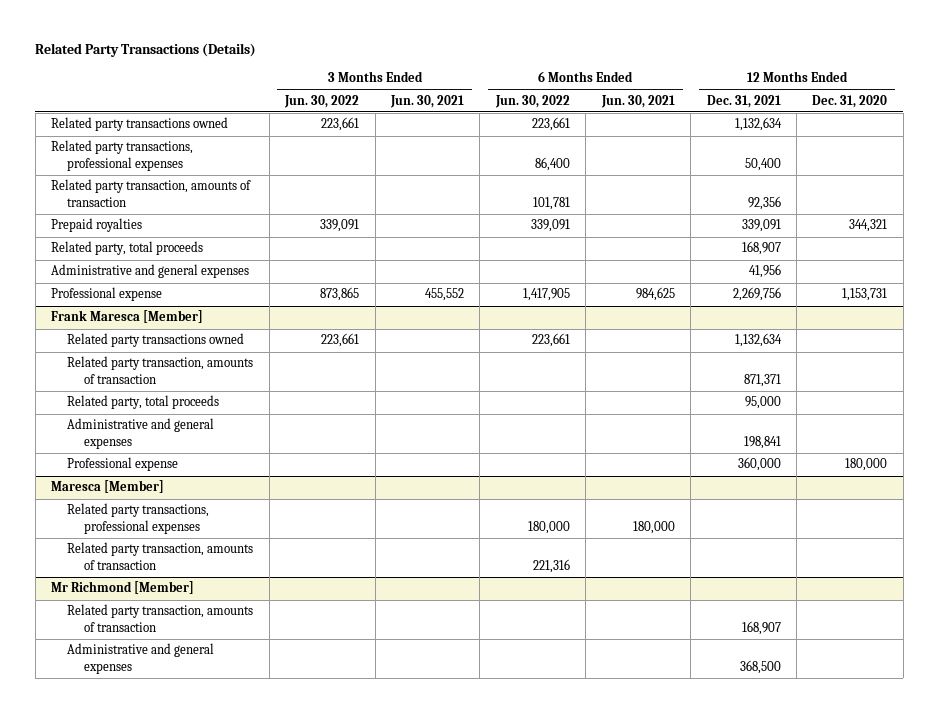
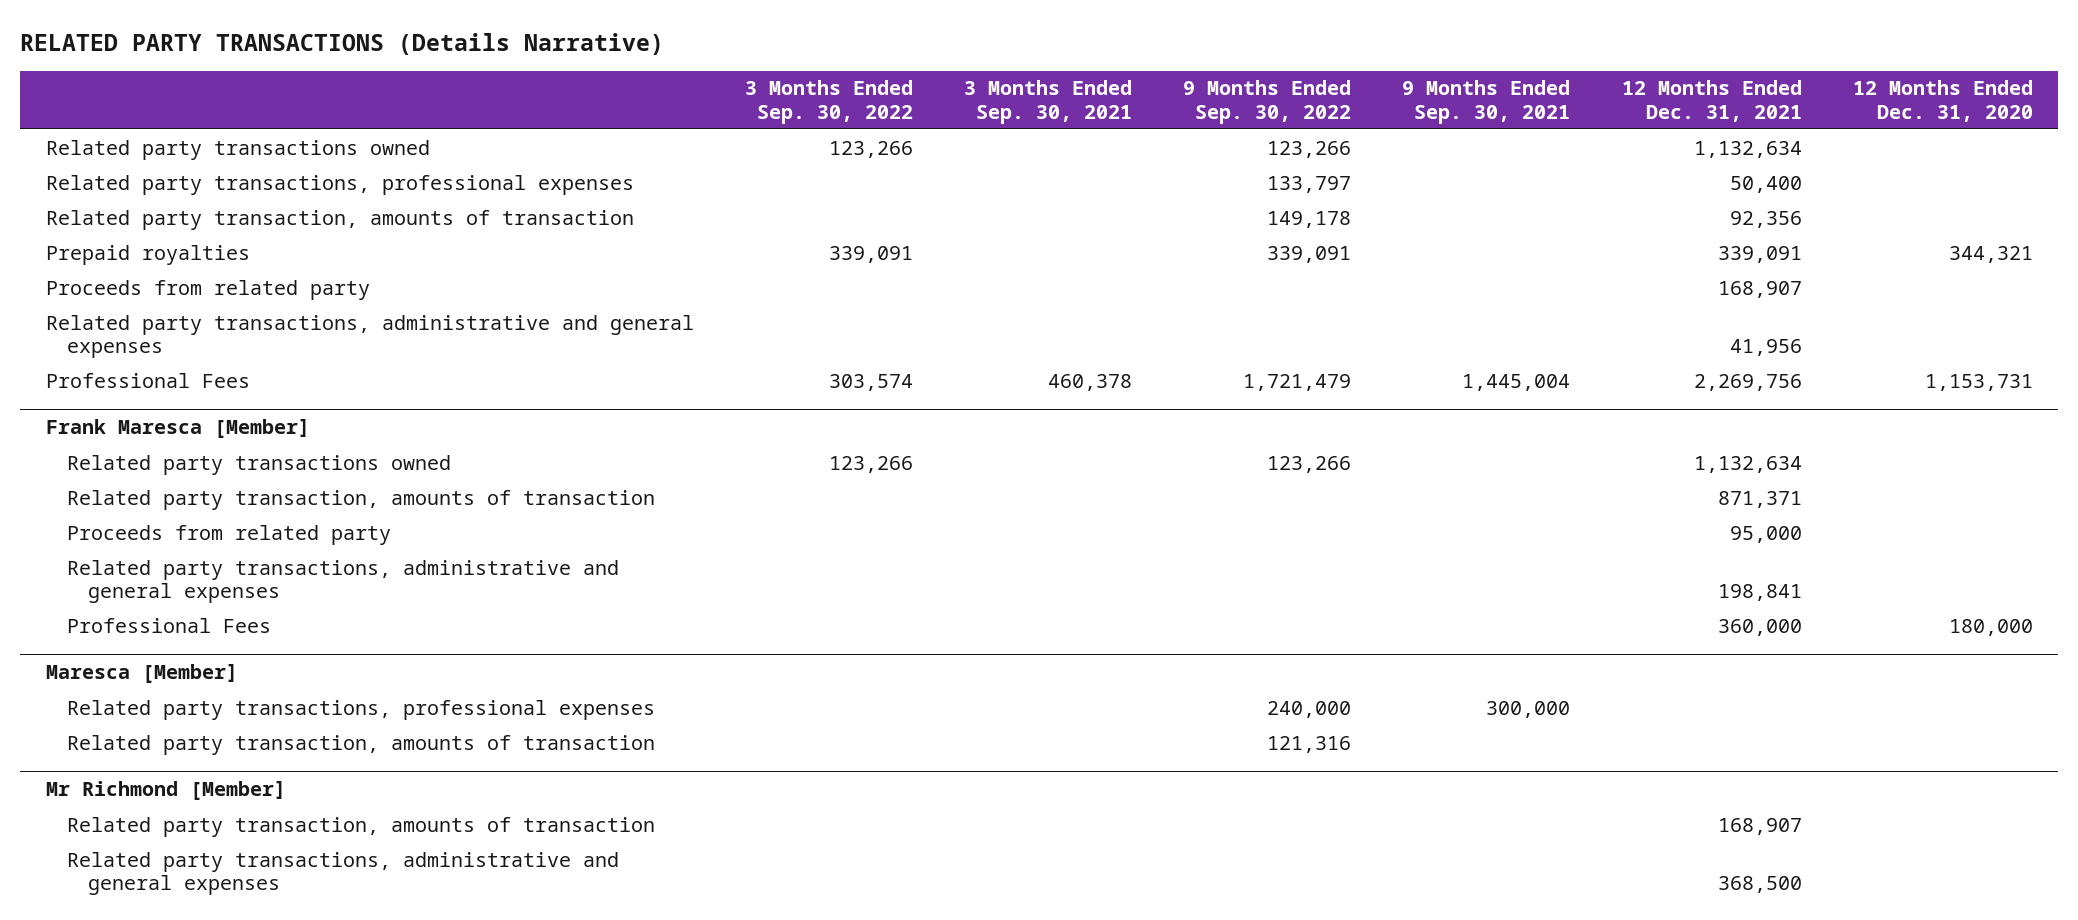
- Related Party Transactions (Details)
+ RELATED PARTY TRANSACTIONS (Details Narrative)
- | 3 Months Ended Jun. 30, 2022 | 3 Months Ended Jun. 30, 2021 | 6 Months Ended Jun. 30, 2022 | 6 Months Ended Jun. 30, 2021 | 12 Months Ended Dec. 31, 2021 | 12 Months Ended Dec. 31, 2020
+ | 3 Months Ended Sep. 30, 2022 | 3 Months Ended Sep. 30, 2021 | 9 Months Ended Sep. 30, 2022 | 9 Months Ended Sep. 30, 2021 | 12 Months Ended Dec. 31, 2021 | 12 Months Ended Dec. 31, 2020
- Related party, total proceeds | | | | | 168,907 |
- Administrative and general expenses | | | | | 41,956 |
- Professional expense | 873,865 | 455,552 | 1,417,905 | 984,625 | 2,269,756 | 1,153,731
+ Proceeds from related party | | | | | 168,907 |
+ Related party transactions, administrative and general expenses | | | | | 41,956 |
+ Professional Fees | 303,574 | 460,378 | 1,721,479 | 1,445,004 | 2,269,756 | 1,153,731
@ Frank Maresca [Member]
- Related party, total proceeds | | | | | 95,000 |
- Administrative and general expenses | | | | | 198,841 |
- Professional expense | | | | | 360,000 | 180,000
+ Proceeds from related party | | | | | 95,000 |
+ Related party transactions, administrative and general expenses | | | | | 198,841 |
+ Professional Fees | | | | | 360,000 | 180,000
@ Mr Richmond [Member]
- Administrative and general expenses | | | | | 368,500 |
+ Related party transactions, administrative and general expenses | | | | | 368,500 |

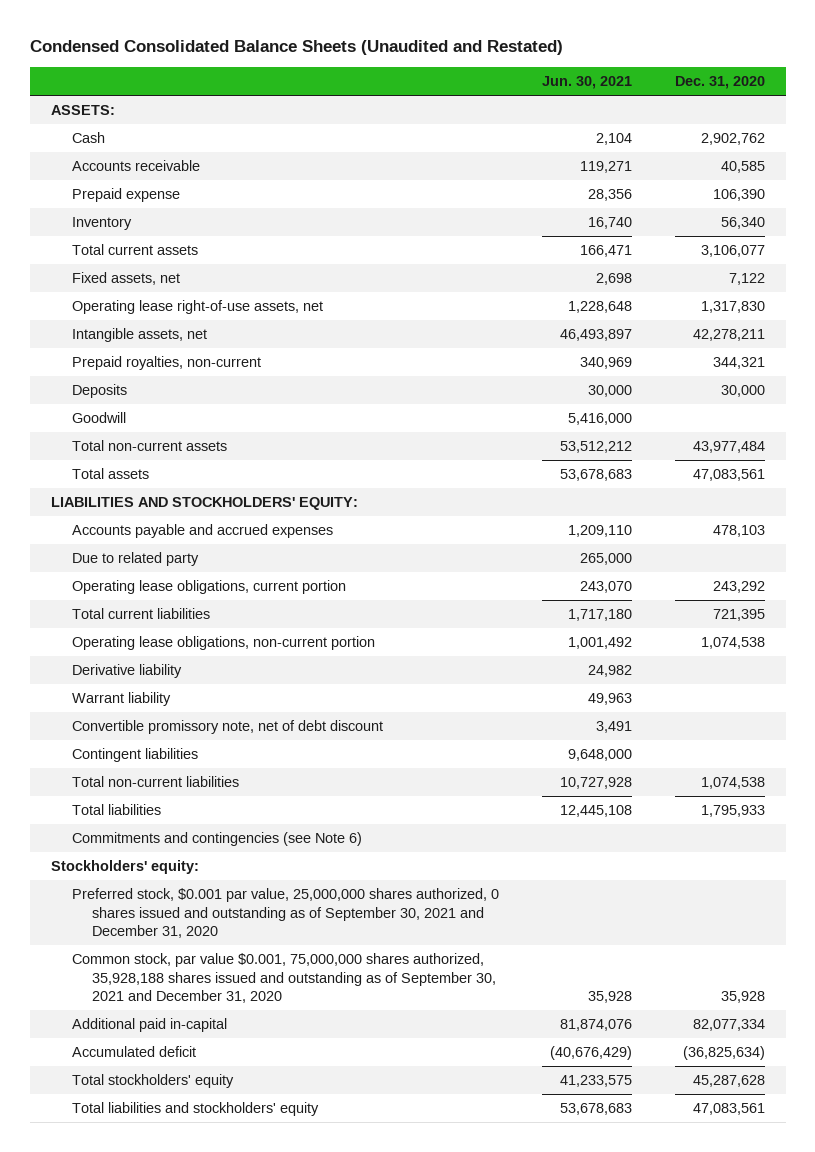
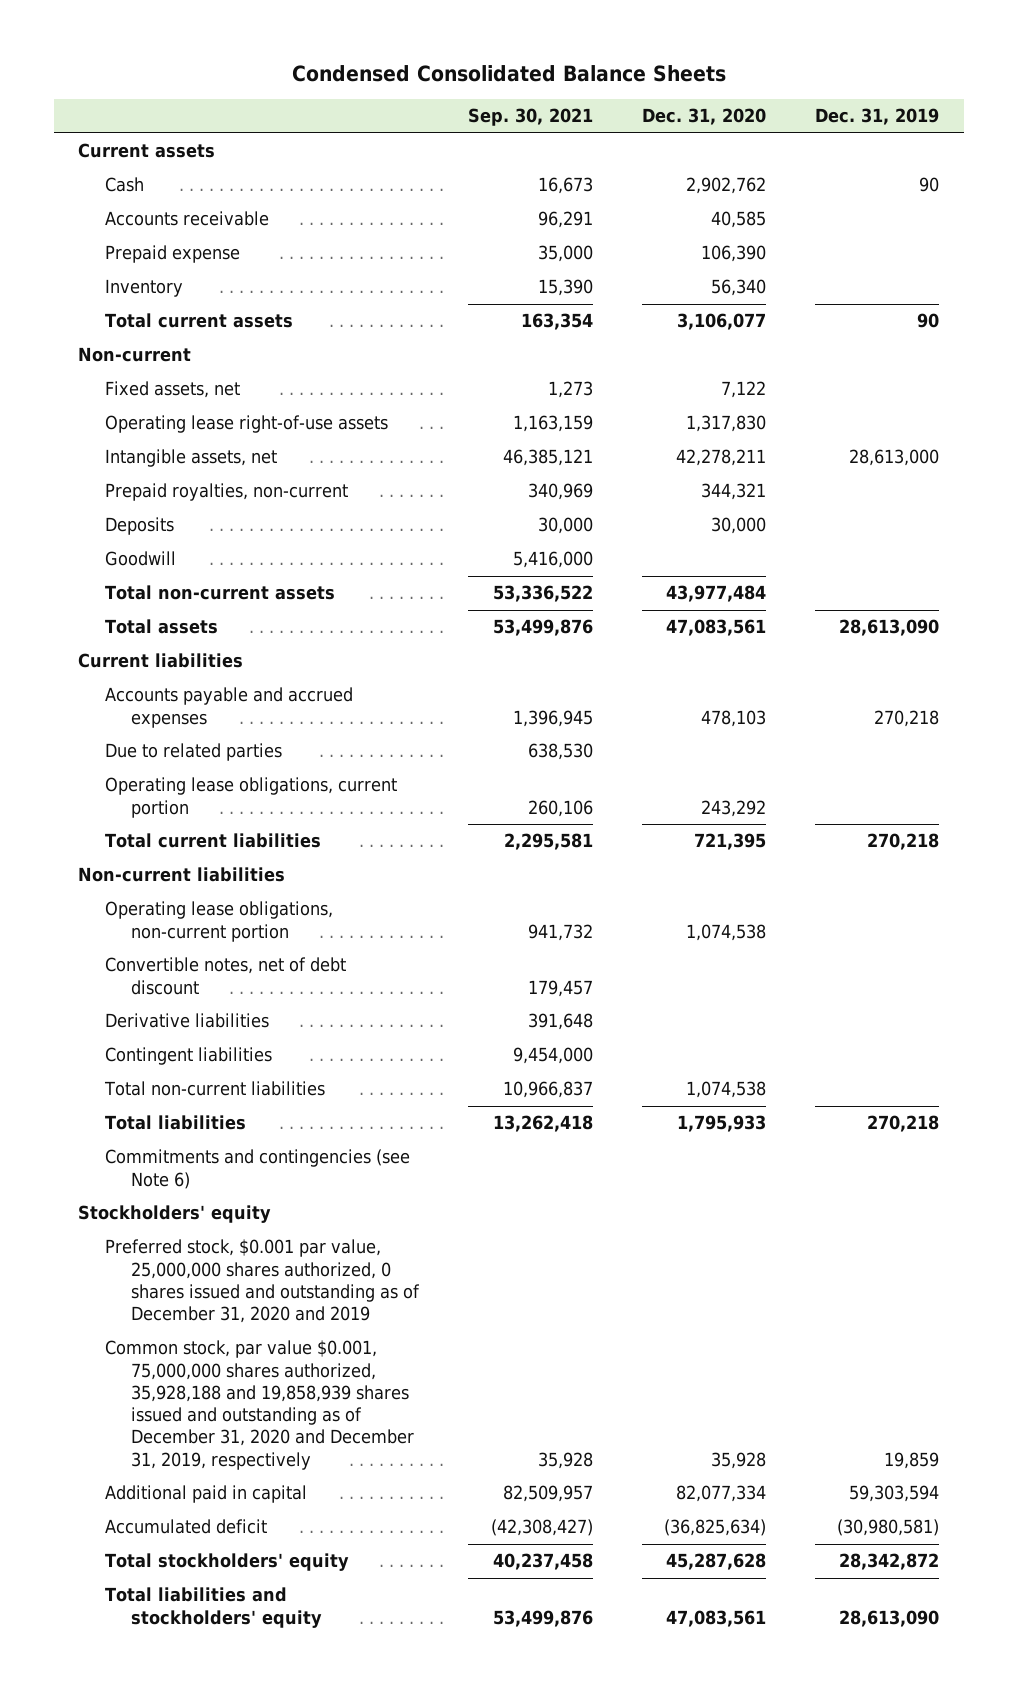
- Condensed Consolidated Balance Sheets (Unaudited and Restated)
+ Condensed Consolidated Balance Sheets
- | Jun. 30, 2021 | Dec. 31, 2020
+ | Sep. 30, 2021 | Dec. 31, 2020 | Dec. 31, 2019
- ASSETS:
+ Current assets
+ Non-current
- Operating lease right-of-use assets, net | 1,228,648 | 1,317,830
+ Operating lease right-of-use assets | 1,163,159 | 1,317,830 |
- LIABILITIES AND STOCKHOLDERS' EQUITY:
+ Current liabilities
- Due to related party | 265,000 |
+ Due to related parties | 638,530 | |
+ Non-current liabilities
- Derivative liability | 24,982 |
- Warrant liability | 49,963 |
- Convertible promissory note, net of debt discount | 3,491 |
+ Convertible notes, net of debt discount | 179,457 | |
+ Derivative liabilities | 391,648 | |
- Stockholders' equity:
- Preferred stock, $0.001 par value, 25,000,000 shares authorized, 0 shares issued and outstanding as of September 30, 2021 and December 31, 2020
- Common stock, par value $0.001, 75,000,000 shares authorized, 35,928,188 shares issued and outstanding as of September 30, 2021 and December 31, 2020 | 35,928 | 35,928
- Additional paid in-capital | 81,874,076 | 82,077,334
+ Stockholders' equity
+ Preferred stock, $0.001 par value, 25,000,000 shares authorized, 0 shares issued and outstanding as of December 31, 2020 and 2019
+ Common stock, par value $0.001, 75,000,000 shares authorized, 35,928,188 and 19,858,939 shares issued and outstanding as of December 31, 2020 and December 31, 2019, respectively | 35,928 | 35,928 | 19,859
+ Additional paid in capital | 82,509,957 | 82,077,334 | 59,303,594

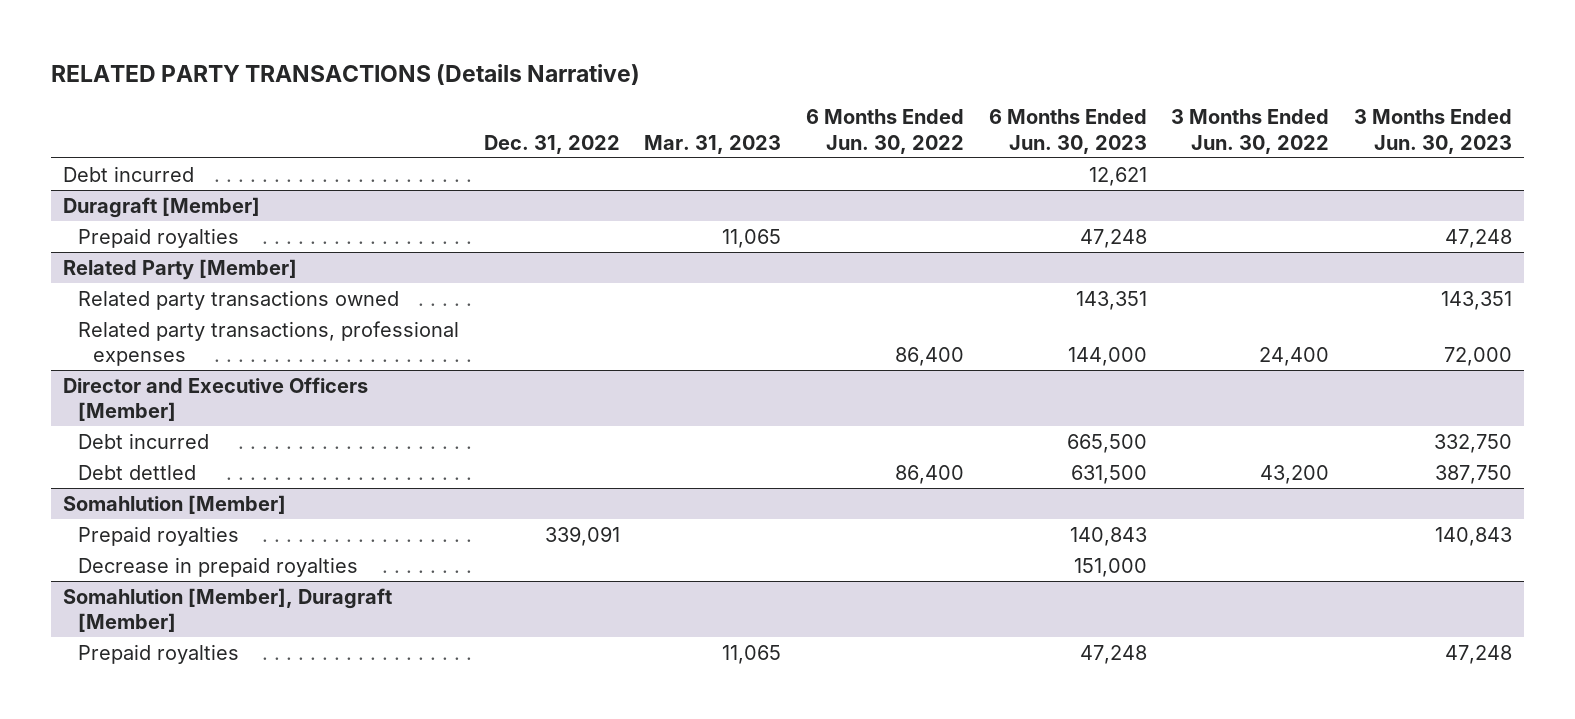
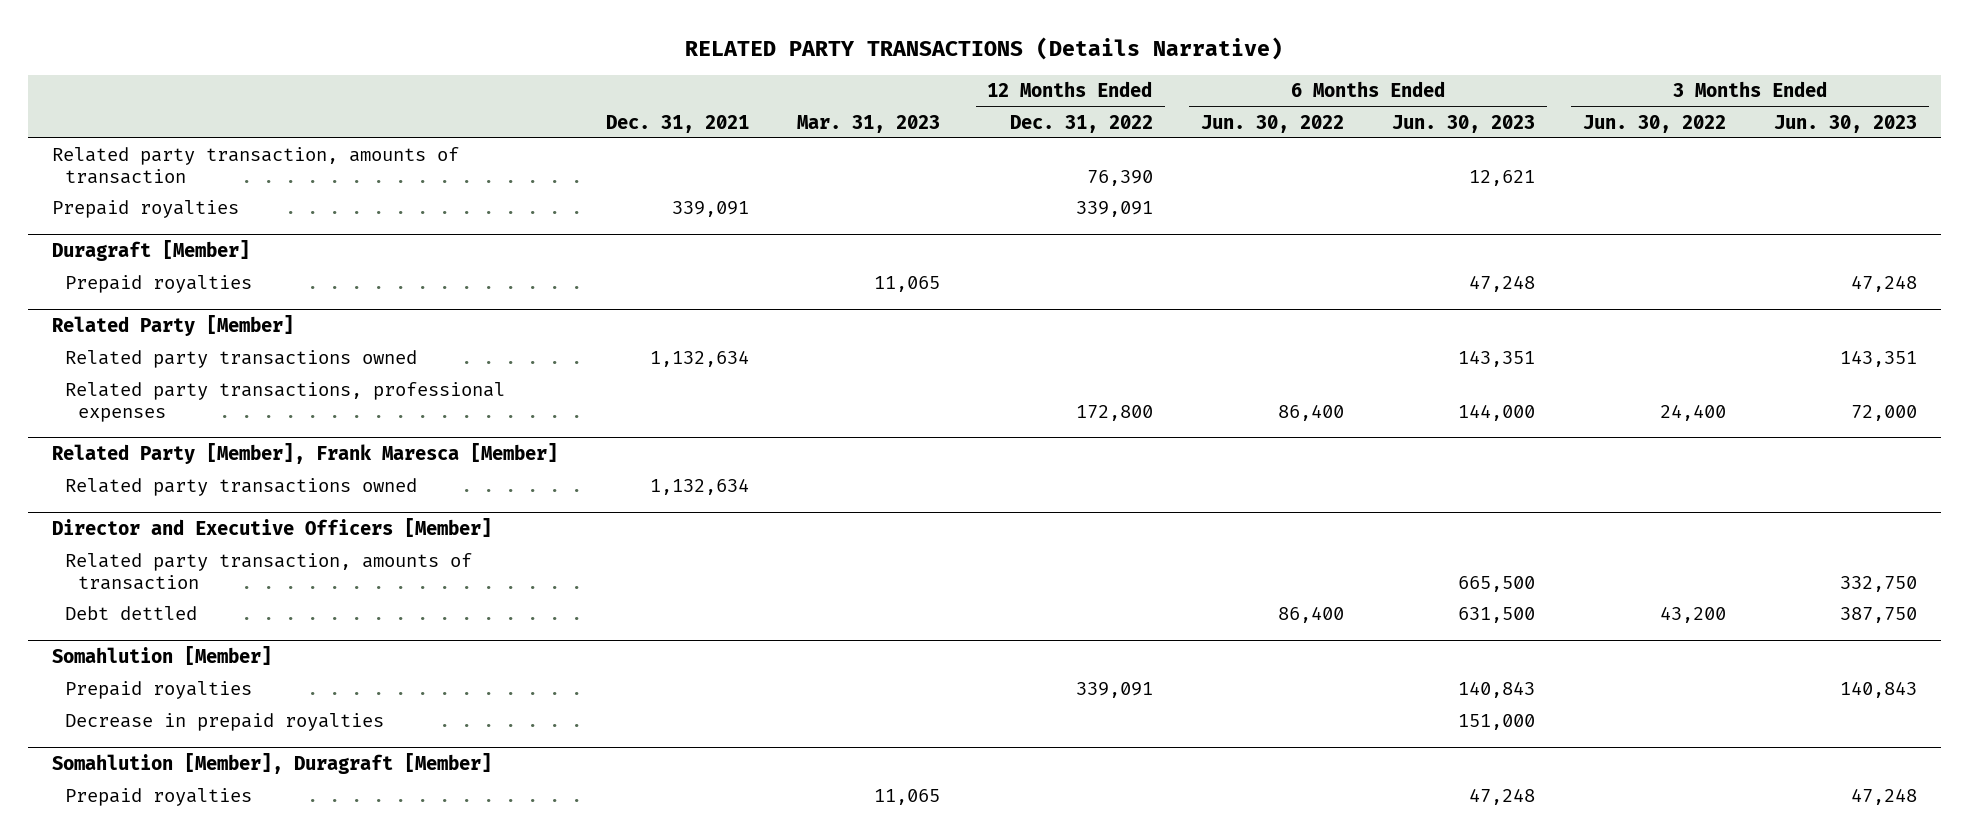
- | Dec. 31, 2022 | Mar. 31, 2023 | 6 Months Ended Jun. 30, 2022 | 6 Months Ended Jun. 30, 2023 | 3 Months Ended Jun. 30, 2022 | 3 Months Ended Jun. 30, 2023
+ | Dec. 31, 2021 | Mar. 31, 2023 | 12 Months Ended Dec. 31, 2022 | 6 Months Ended Jun. 30, 2022 | 6 Months Ended Jun. 30, 2023 | 3 Months Ended Jun. 30, 2022 | 3 Months Ended Jun. 30, 2023
- Debt incurred | | | | 12,621 | |
+ Related party transaction, amounts of transaction | | | 76,390 | | 12,621 | |
+ Prepaid royalties | 339,091 | | 339,091 | | | |
+ Related Party [Member], Frank Maresca [Member]
+ Related party transactions owned | 1,132,634 | | | | | |
@ Director and Executive Officers [Member]
- Debt incurred | | | | 665,500 | | 332,750
+ Related party transaction, amounts of transaction | | | | | 665,500 | | 332,750

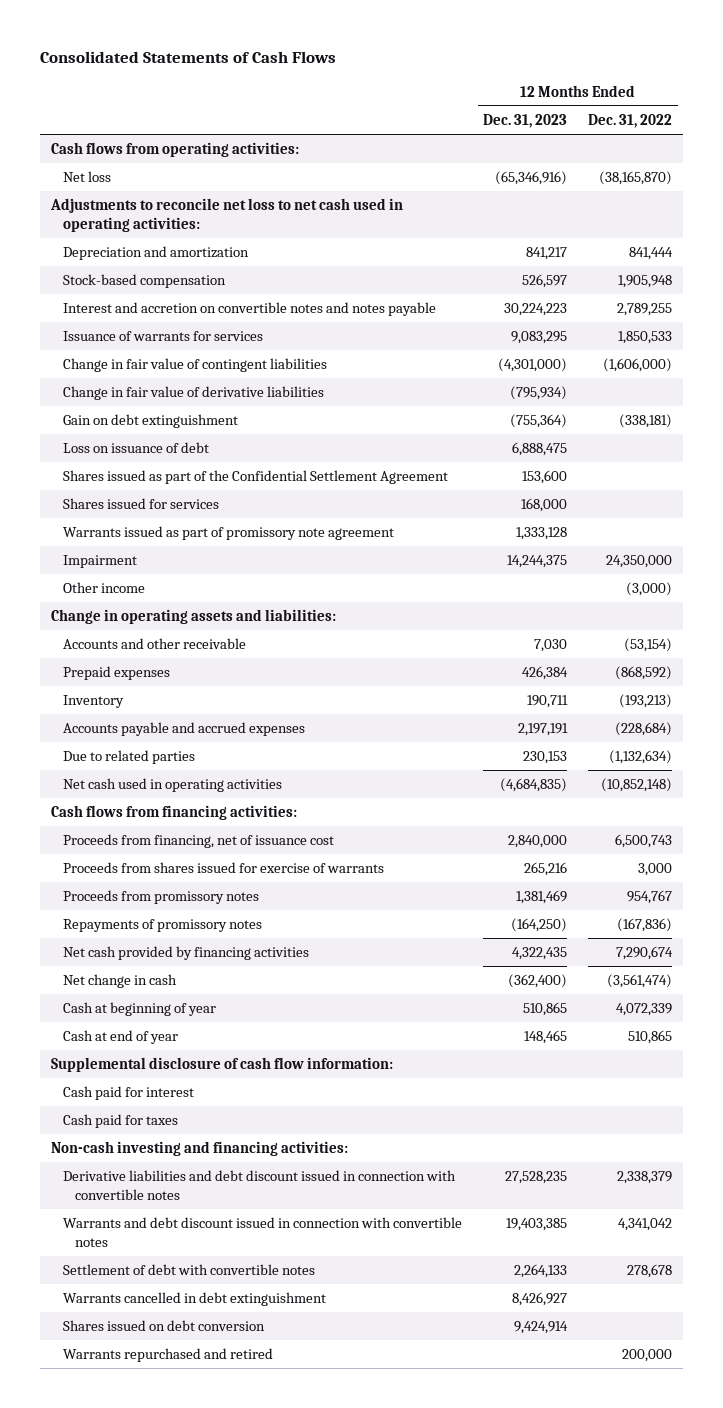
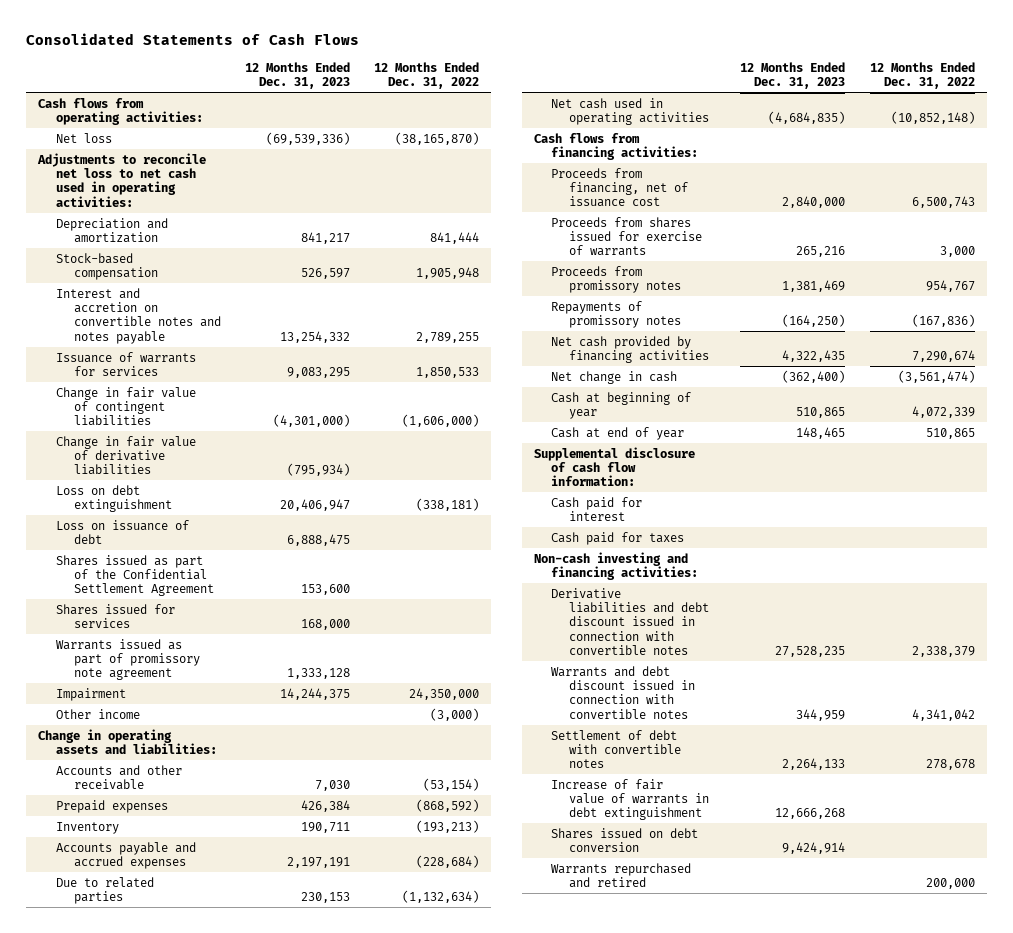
- Net loss | (65,346,916) | (38,165,870)
+ Net loss | (69,539,336) | (38,165,870)
- Interest and accretion on convertible notes and notes payable | 30,224,223 | 2,789,255
+ Interest and accretion on convertible notes and notes payable | 13,254,332 | 2,789,255
- Gain on debt extinguishment | (755,364) | (338,181)
+ Loss on debt extinguishment | 20,406,947 | (338,181)
- Warrants and debt discount issued in connection with convertible notes | 19,403,385 | 4,341,042
+ Warrants and debt discount issued in connection with convertible notes | 344,959 | 4,341,042
- Warrants cancelled in debt extinguishment | 8,426,927 |
+ Increase of fair value of warrants in debt extinguishment | 12,666,268 |

